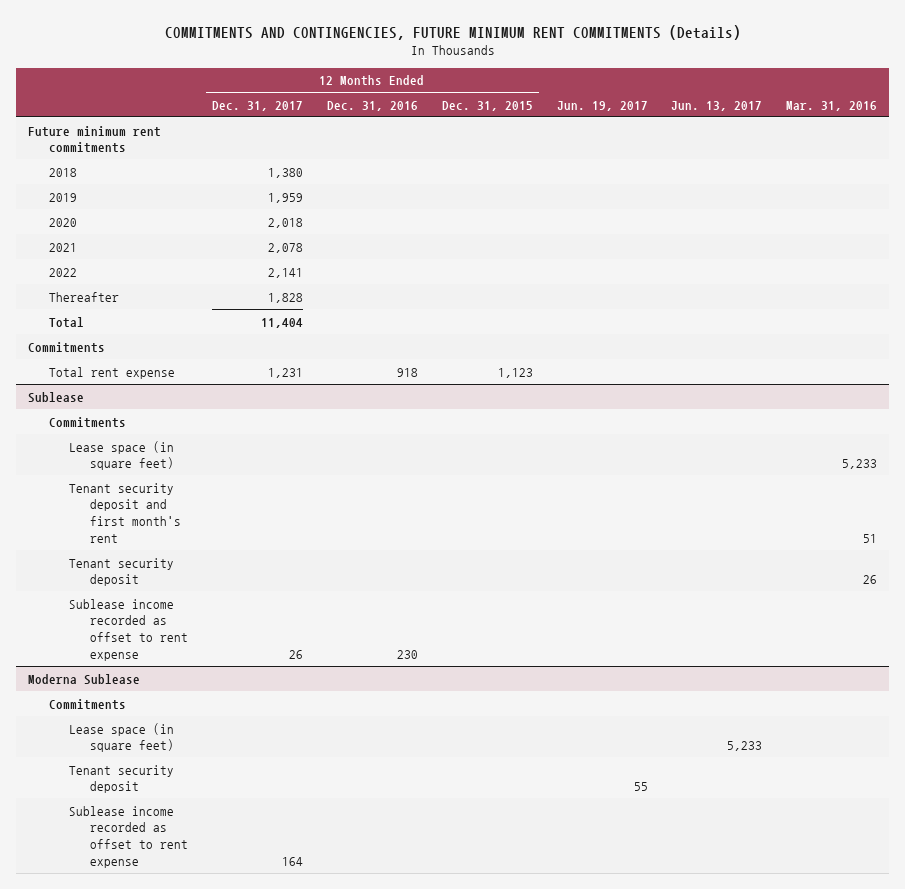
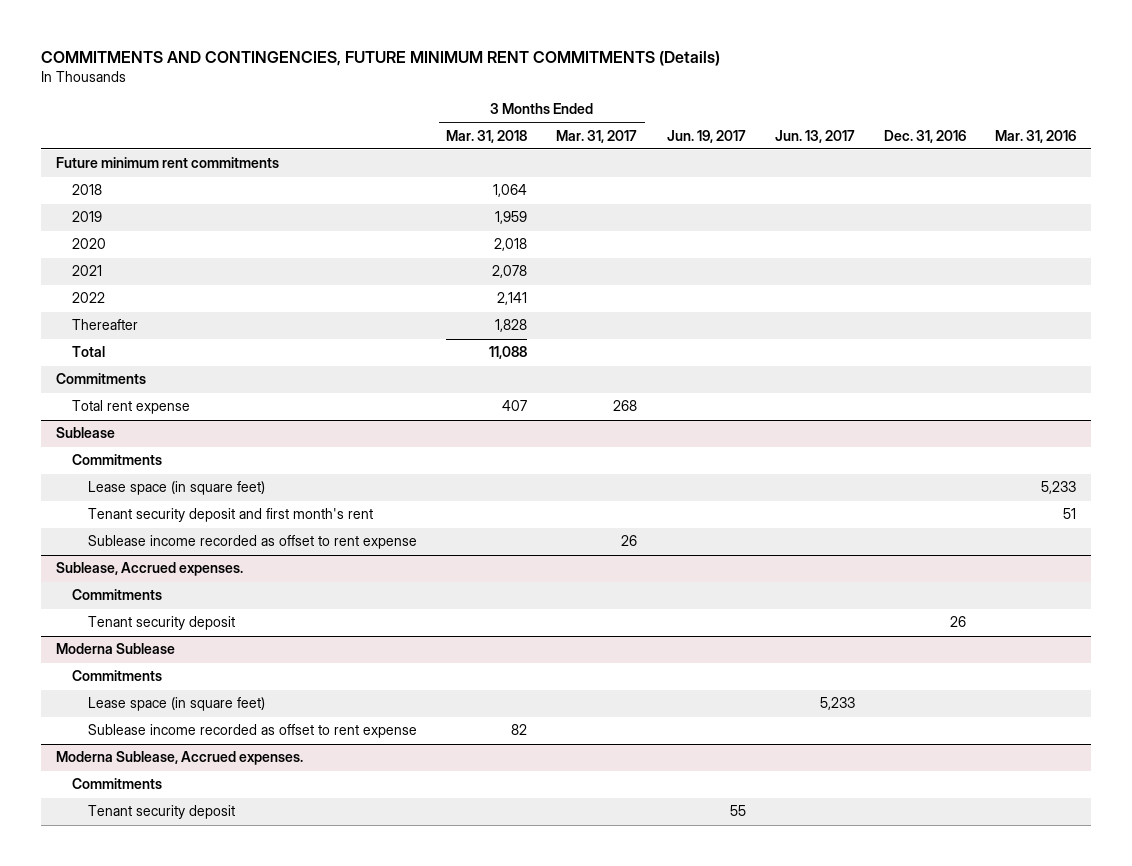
- | 12 Months Ended Dec. 31, 2017 | 12 Months Ended Dec. 31, 2016 | 12 Months Ended Dec. 31, 2015 | Jun. 19, 2017 | Jun. 13, 2017 | Mar. 31, 2016
+ | 3 Months Ended Mar. 31, 2018 | 3 Months Ended Mar. 31, 2017 | Jun. 19, 2017 | Jun. 13, 2017 | Dec. 31, 2016 | Mar. 31, 2016
@ Sublease
- Tenant security deposit | | | | | | 26
+ Sublease, Accrued expenses.
+ Commitments
+ Tenant security deposit | | | | | 26 |
@ Moderna Sublease
- Tenant security deposit | | | | 55 | |
+ Moderna Sublease, Accrued expenses.
+ Commitments
+ Tenant security deposit | | | 55 | | |

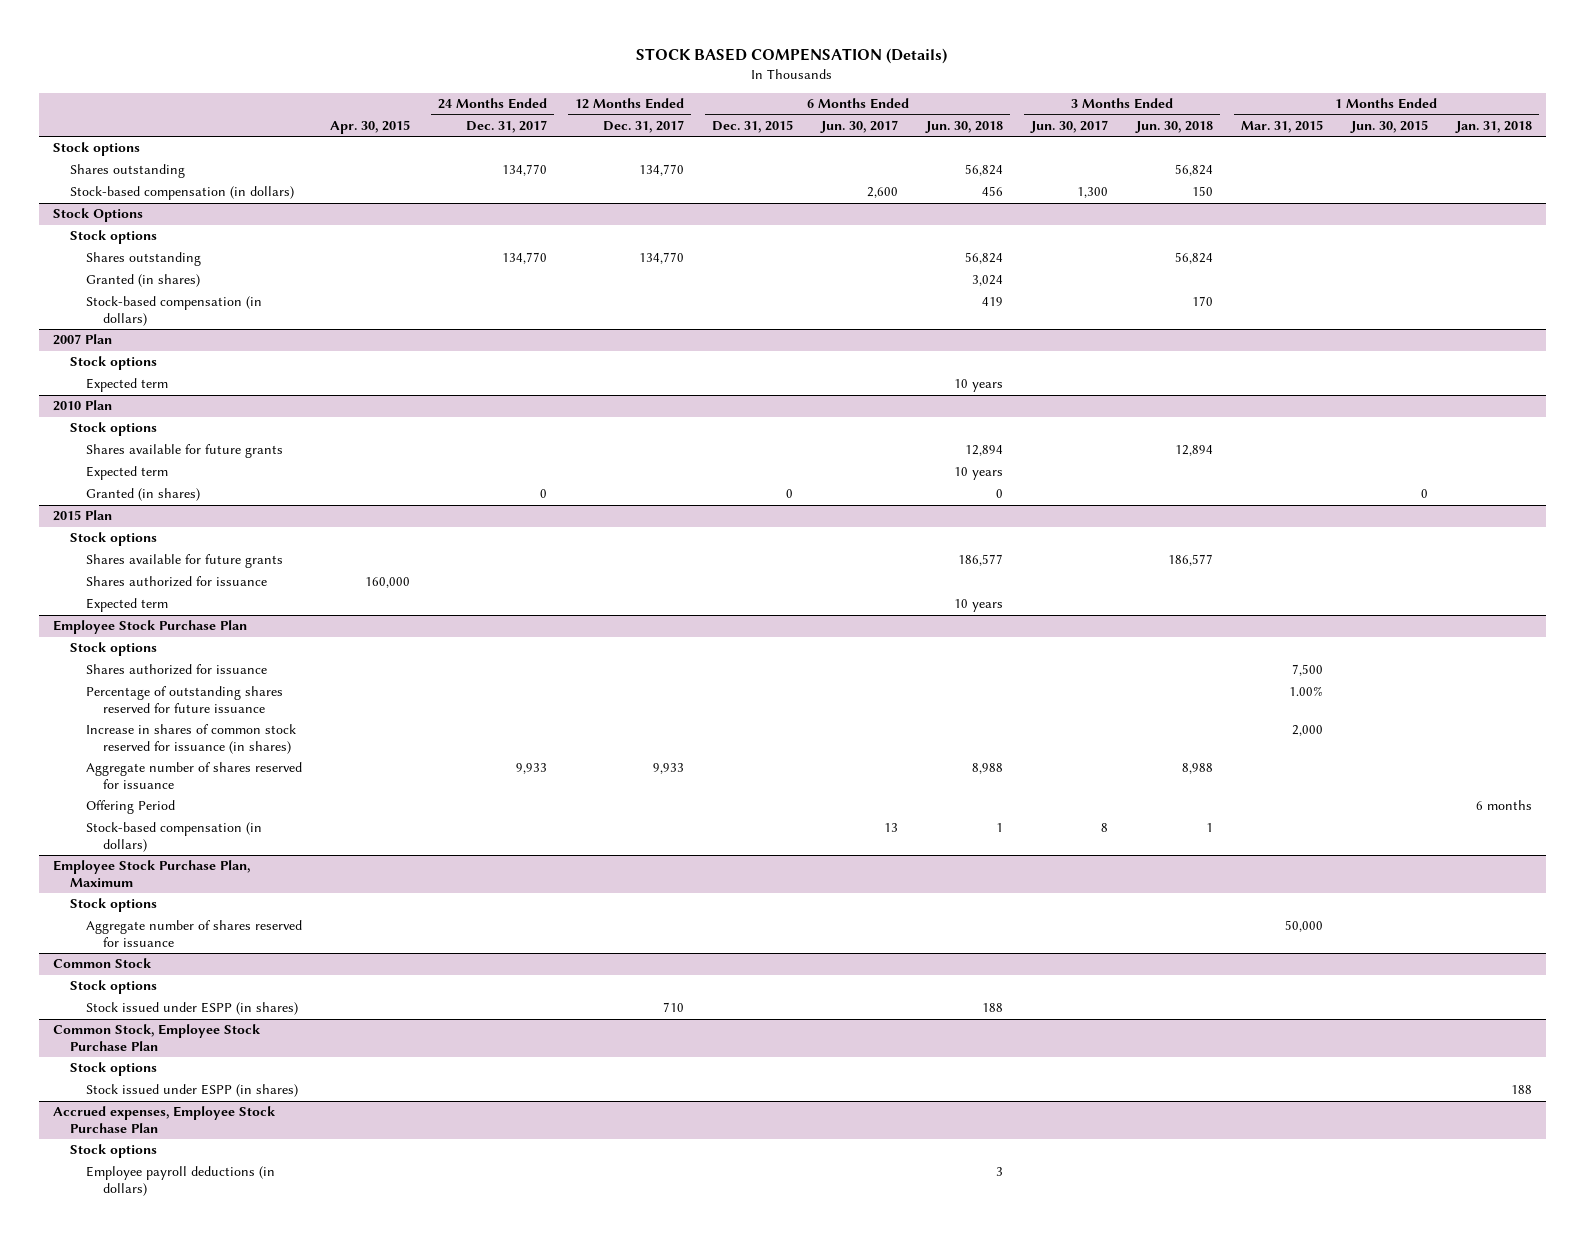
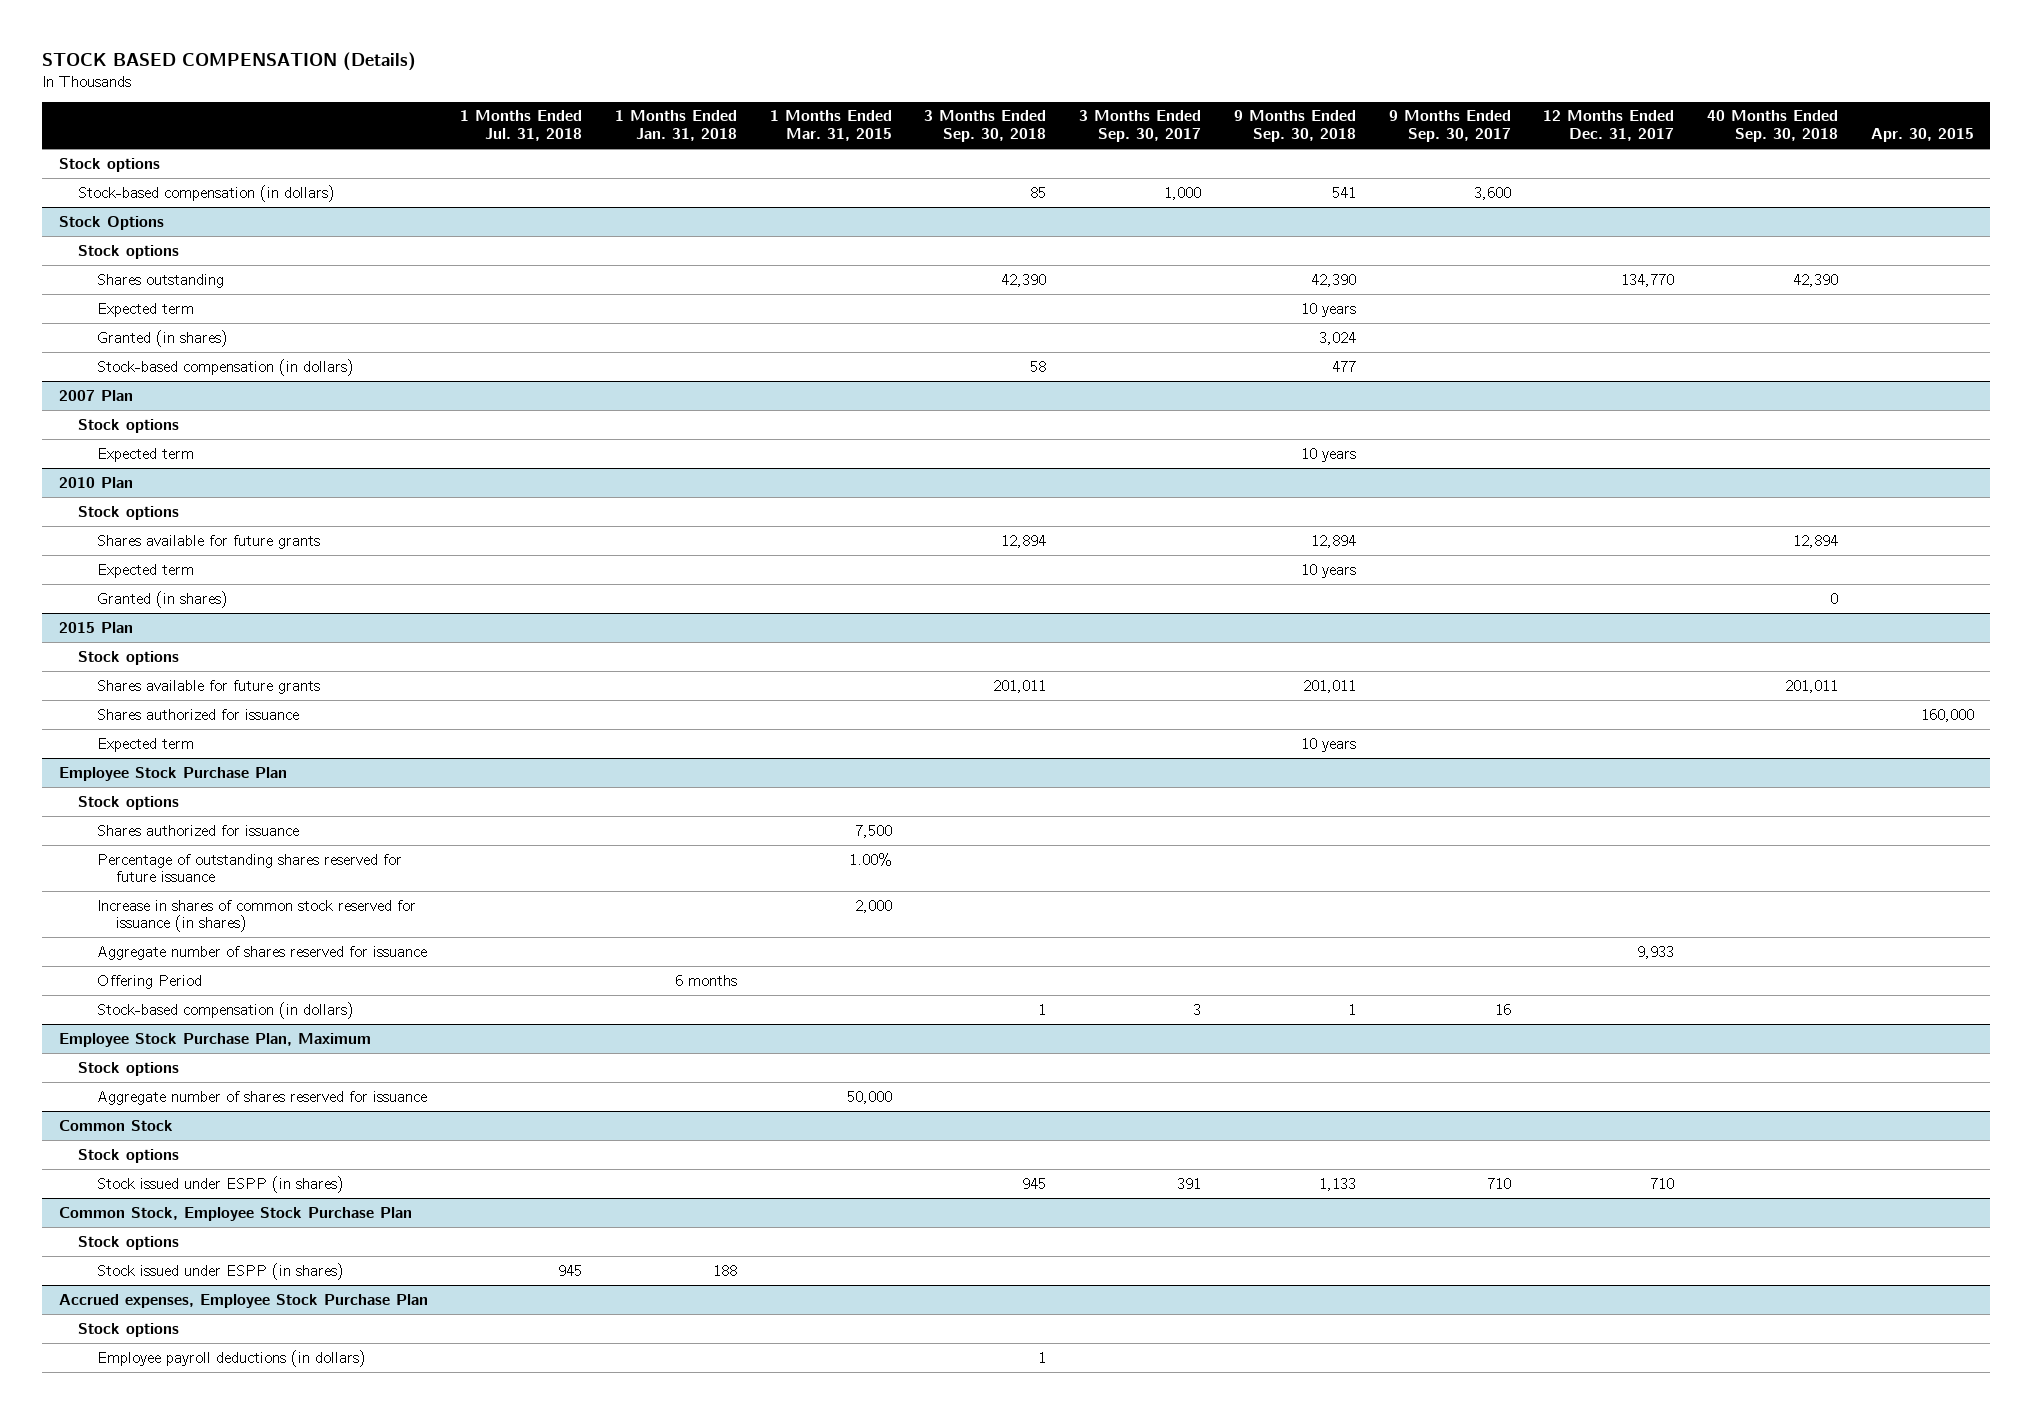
- | Apr. 30, 2015 | 24 Months Ended Dec. 31, 2017 | 12 Months Ended Dec. 31, 2017 | 6 Months Ended Dec. 31, 2015 | 6 Months Ended Jun. 30, 2017 | 6 Months Ended Jun. 30, 2018 | 3 Months Ended Jun. 30, 2017 | 3 Months Ended Jun. 30, 2018 | 1 Months Ended Mar. 31, 2015 | 1 Months Ended Jun. 30, 2015 | 1 Months Ended Jan. 31, 2018
+ | 1 Months Ended Jul. 31, 2018 | 1 Months Ended Jan. 31, 2018 | 1 Months Ended Mar. 31, 2015 | 3 Months Ended Sep. 30, 2018 | 3 Months Ended Sep. 30, 2017 | 9 Months Ended Sep. 30, 2018 | 9 Months Ended Sep. 30, 2017 | 12 Months Ended Dec. 31, 2017 | 40 Months Ended Sep. 30, 2018 | Apr. 30, 2015
- Shares outstanding | | 134,770 | 134,770 | | | 56,824 | | 56,824 | | |
@ Stock Options
+ Expected term | | | | | | 10 years | | | |

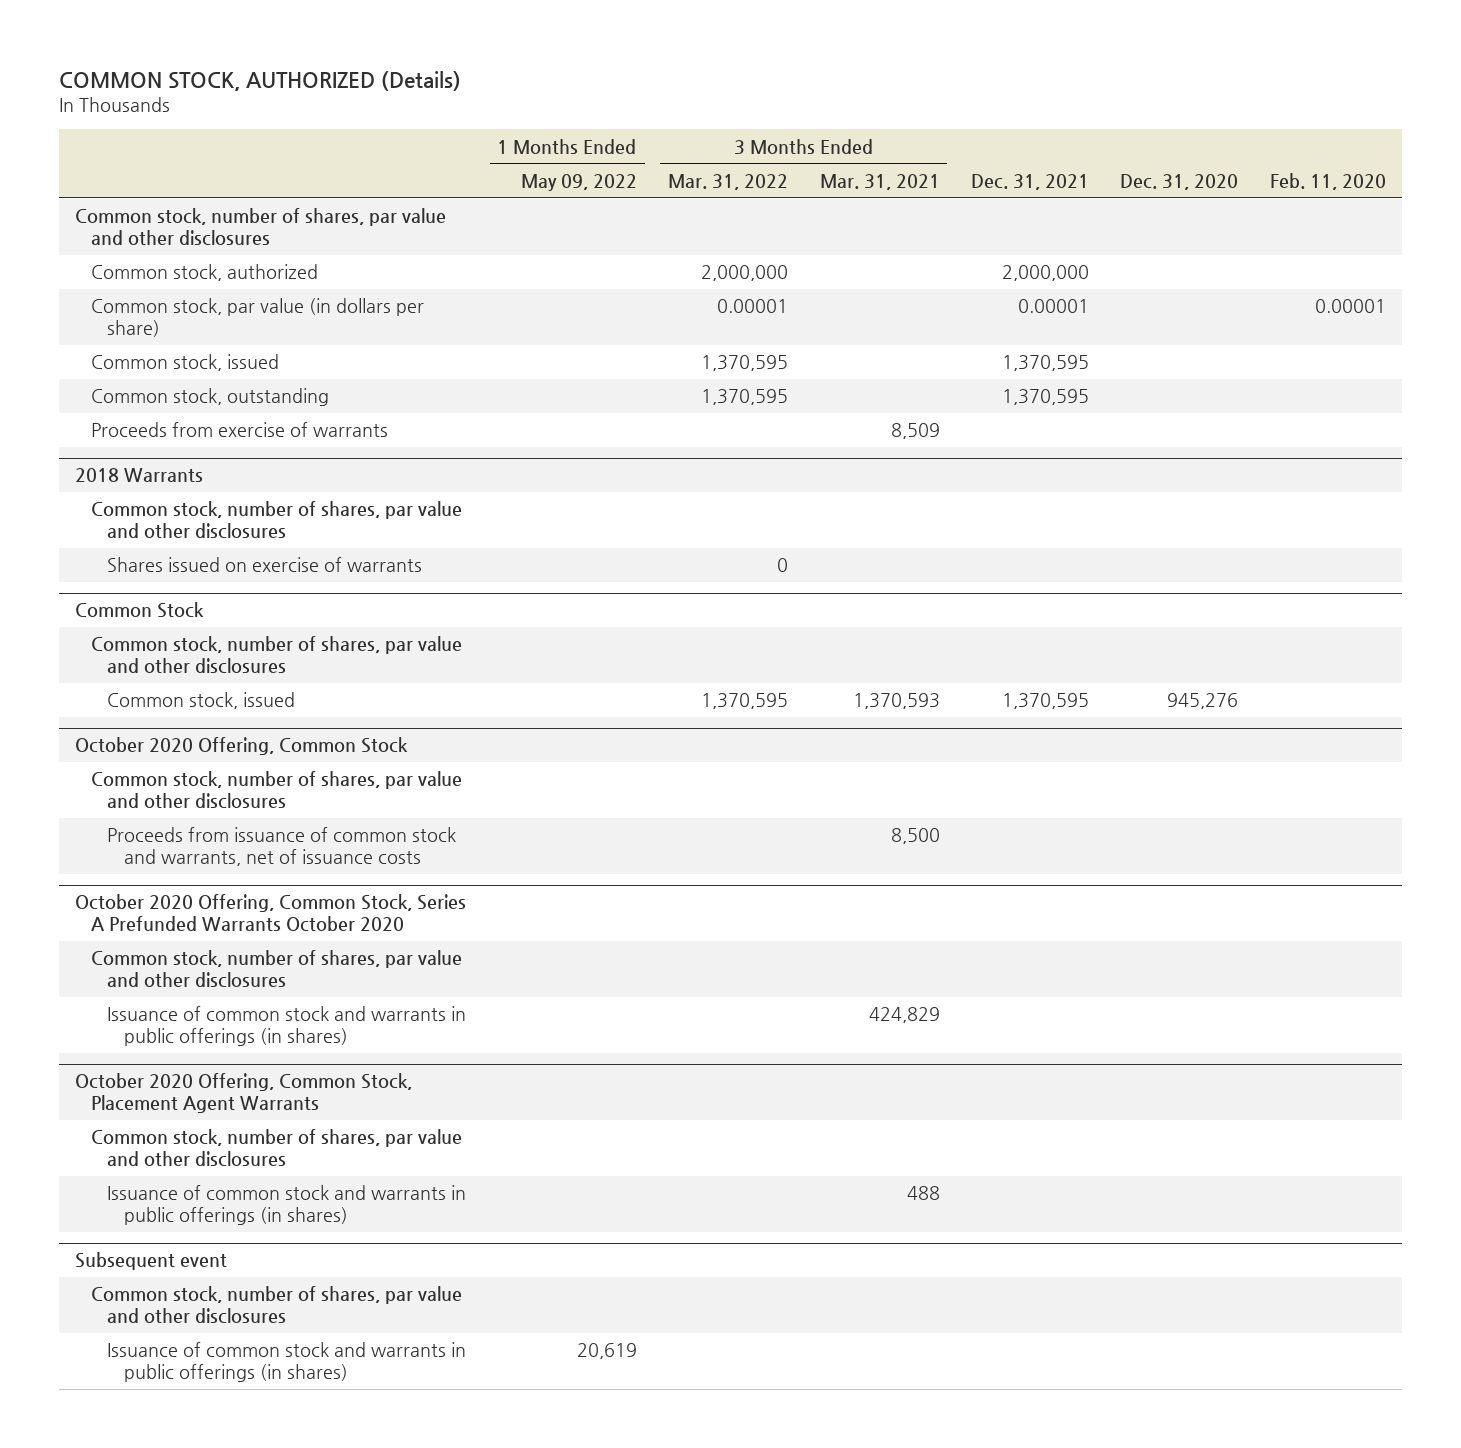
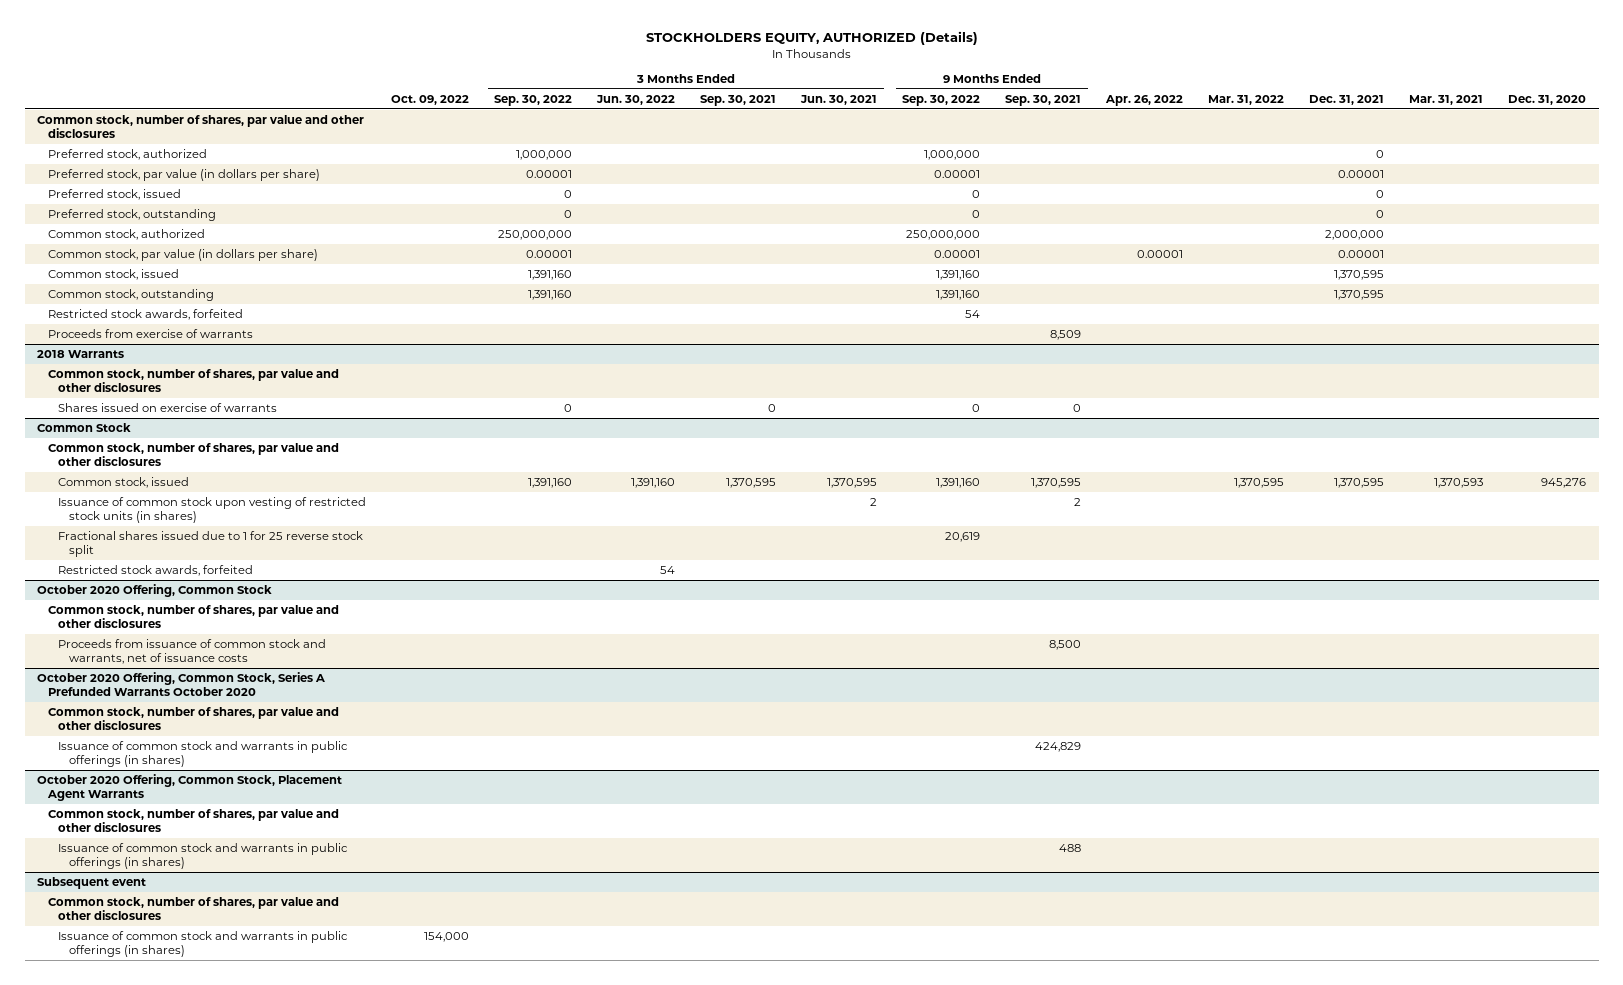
- COMMON STOCK, AUTHORIZED (Details)
+ STOCKHOLDERS EQUITY, AUTHORIZED (Details)
- | 1 Months Ended May 09, 2022 | 3 Months Ended Mar. 31, 2022 | 3 Months Ended Mar. 31, 2021 | Dec. 31, 2021 | Dec. 31, 2020 | Feb. 11, 2020
+ | Oct. 09, 2022 | 3 Months Ended Sep. 30, 2022 | 3 Months Ended Jun. 30, 2022 | 3 Months Ended Sep. 30, 2021 | 3 Months Ended Jun. 30, 2021 | 9 Months Ended Sep. 30, 2022 | 9 Months Ended Sep. 30, 2021 | Apr. 26, 2022 | Mar. 31, 2022 | Dec. 31, 2021 | Mar. 31, 2021 | Dec. 31, 2020
+ Preferred stock, authorized | | 1,000,000 | | | | 1,000,000 | | | | 0 | |
+ Preferred stock, par value (in dollars per share) | | 0.00001 | | | | 0.00001 | | | | 0.00001 | |
+ Preferred stock, issued | | 0 | | | | 0 | | | | 0 | |
+ Preferred stock, outstanding | | 0 | | | | 0 | | | | 0 | |
+ Restricted stock awards, forfeited | | | | | | 54 | | | | | |
@ Common Stock
+ Issuance of common stock upon vesting of restricted stock units (in shares) | | | | | 2 | | 2 | | | | |
+ Fractional shares issued due to 1 for 25 reverse stock split | | | | | | 20,619 | | | | | |
+ Restricted stock awards, forfeited | | | 54 | | | | | | | | |

